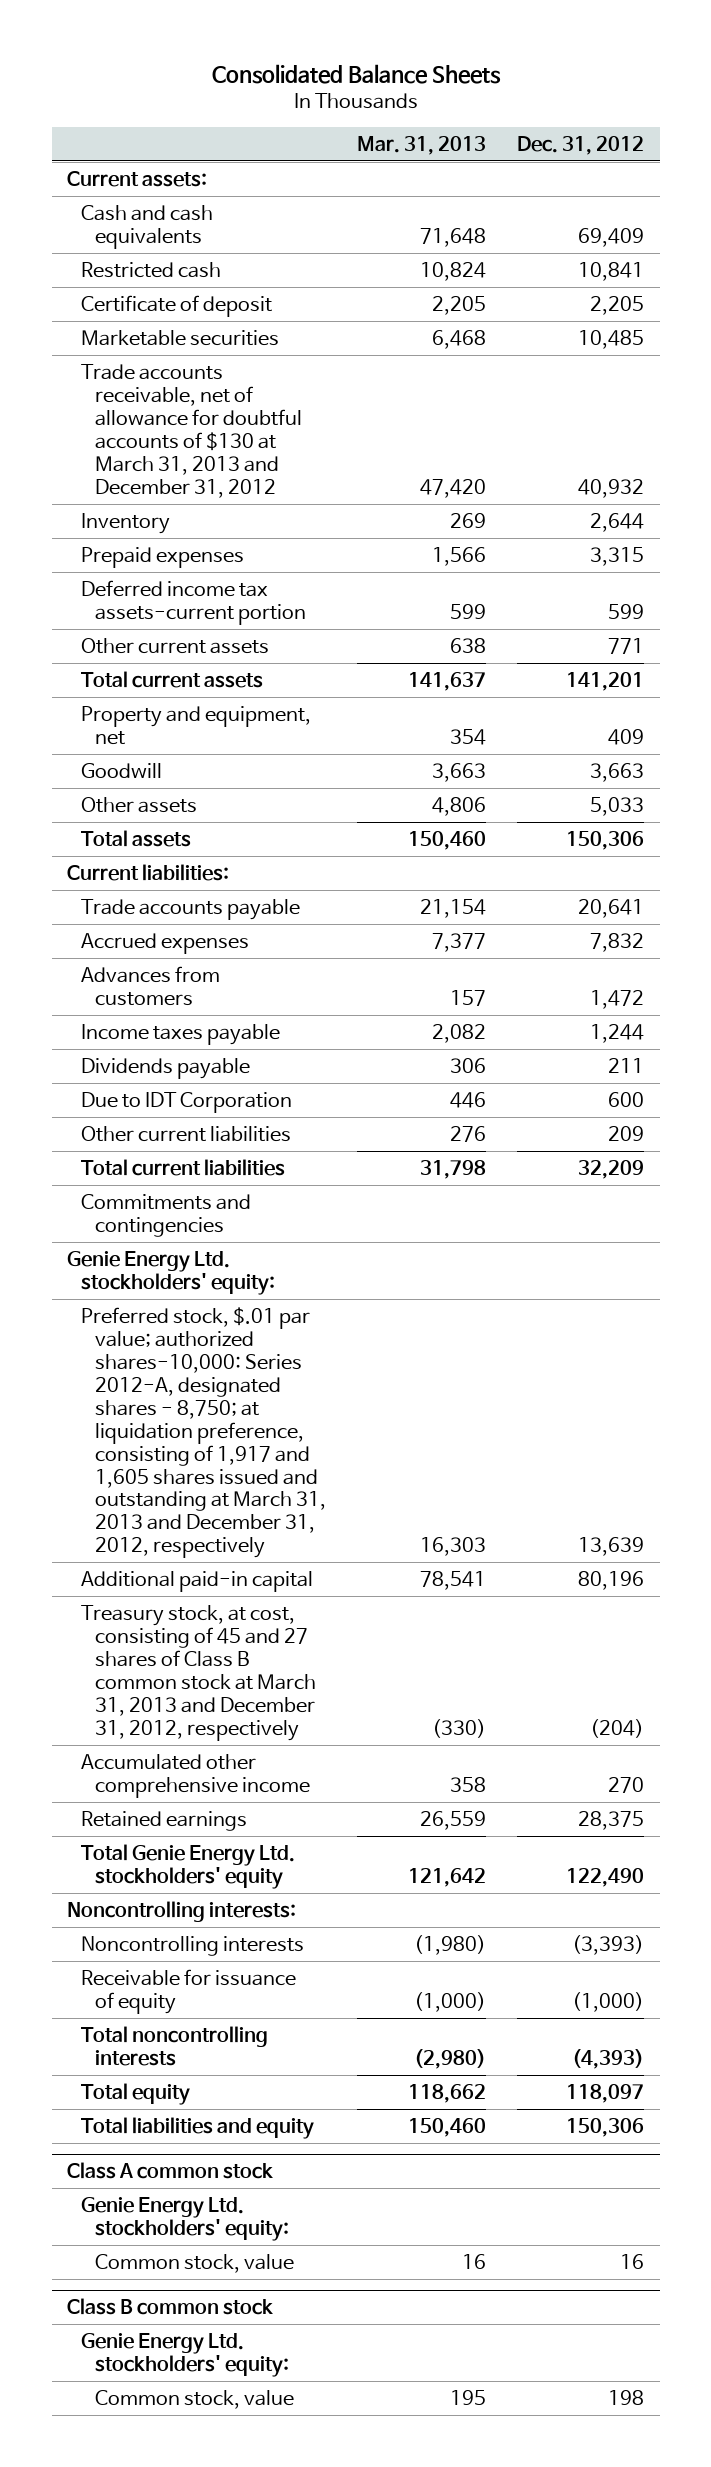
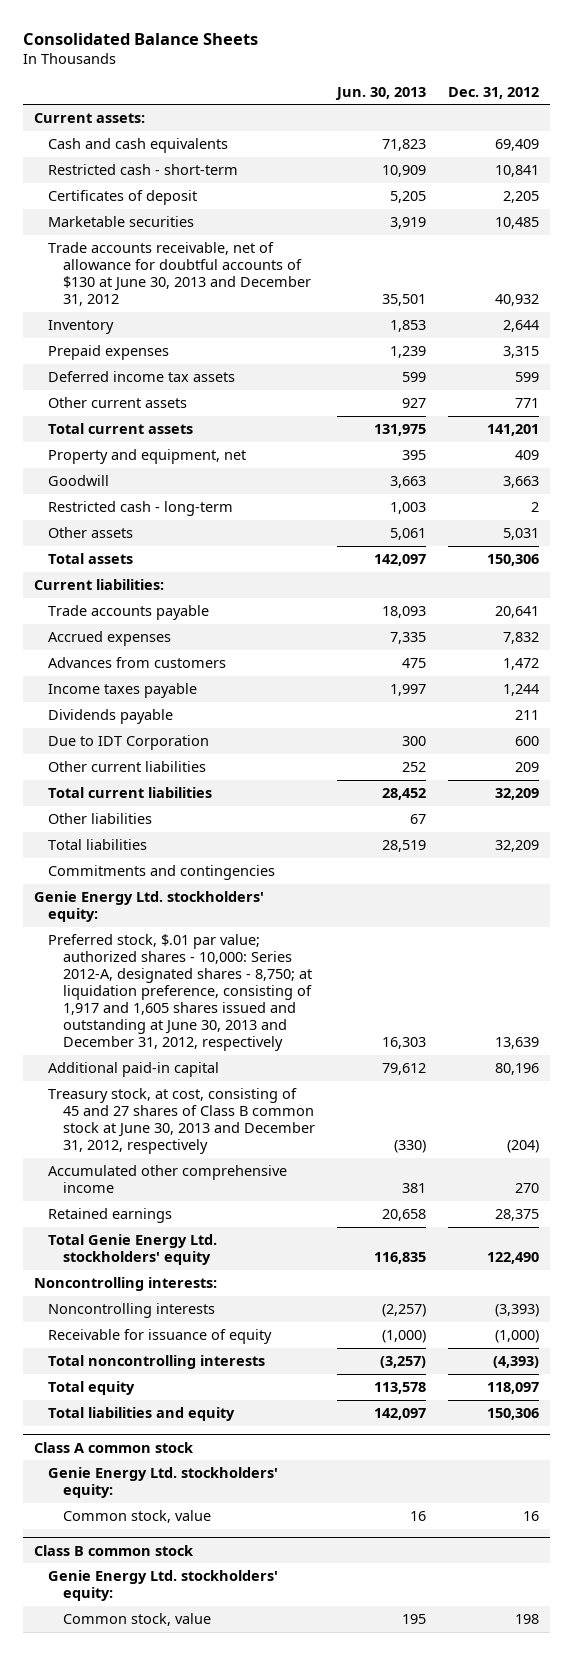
- | Mar. 31, 2013 | Dec. 31, 2012
+ | Jun. 30, 2013 | Dec. 31, 2012
- Restricted cash | 10,824 | 10,841
- Certificate of deposit | 2,205 | 2,205
+ Restricted cash - short-term | 10,909 | 10,841
+ Certificates of deposit | 5,205 | 2,205
- Trade accounts receivable, net of allowance for doubtful accounts of $130 at March 31, 2013 and December 31, 2012 | 47,420 | 40,932
+ Trade accounts receivable, net of allowance for doubtful accounts of $130 at June 30, 2013 and December 31, 2012 | 35,501 | 40,932
- Deferred income tax assets-current portion | 599 | 599
+ Deferred income tax assets | 599 | 599
- Other assets | 4,806 | 5,033
+ Restricted cash - long-term | 1,003 | 2
+ Other assets | 5,061 | 5,031
+ Other liabilities | 67 |
+ Total liabilities | 28,519 | 32,209
- Preferred stock, $.01 par value; authorized shares-10,000: Series 2012-A, designated shares - 8,750; at liquidation preference, consisting of 1,917 and 1,605 shares issued and outstanding at March 31, 2013 and December 31, 2012, respectively | 16,303 | 13,639
+ Preferred stock, $.01 par value; authorized shares - 10,000: Series 2012-A, designated shares - 8,750; at liquidation preference, consisting of 1,917 and 1,605 shares issued and outstanding at June 30, 2013 and December 31, 2012, respectively | 16,303 | 13,639
- Treasury stock, at cost, consisting of 45 and 27 shares of Class B common stock at March 31, 2013 and December 31, 2012, respectively | (330) | (204)
+ Treasury stock, at cost, consisting of 45 and 27 shares of Class B common stock at June 30, 2013 and December 31, 2012, respectively | (330) | (204)

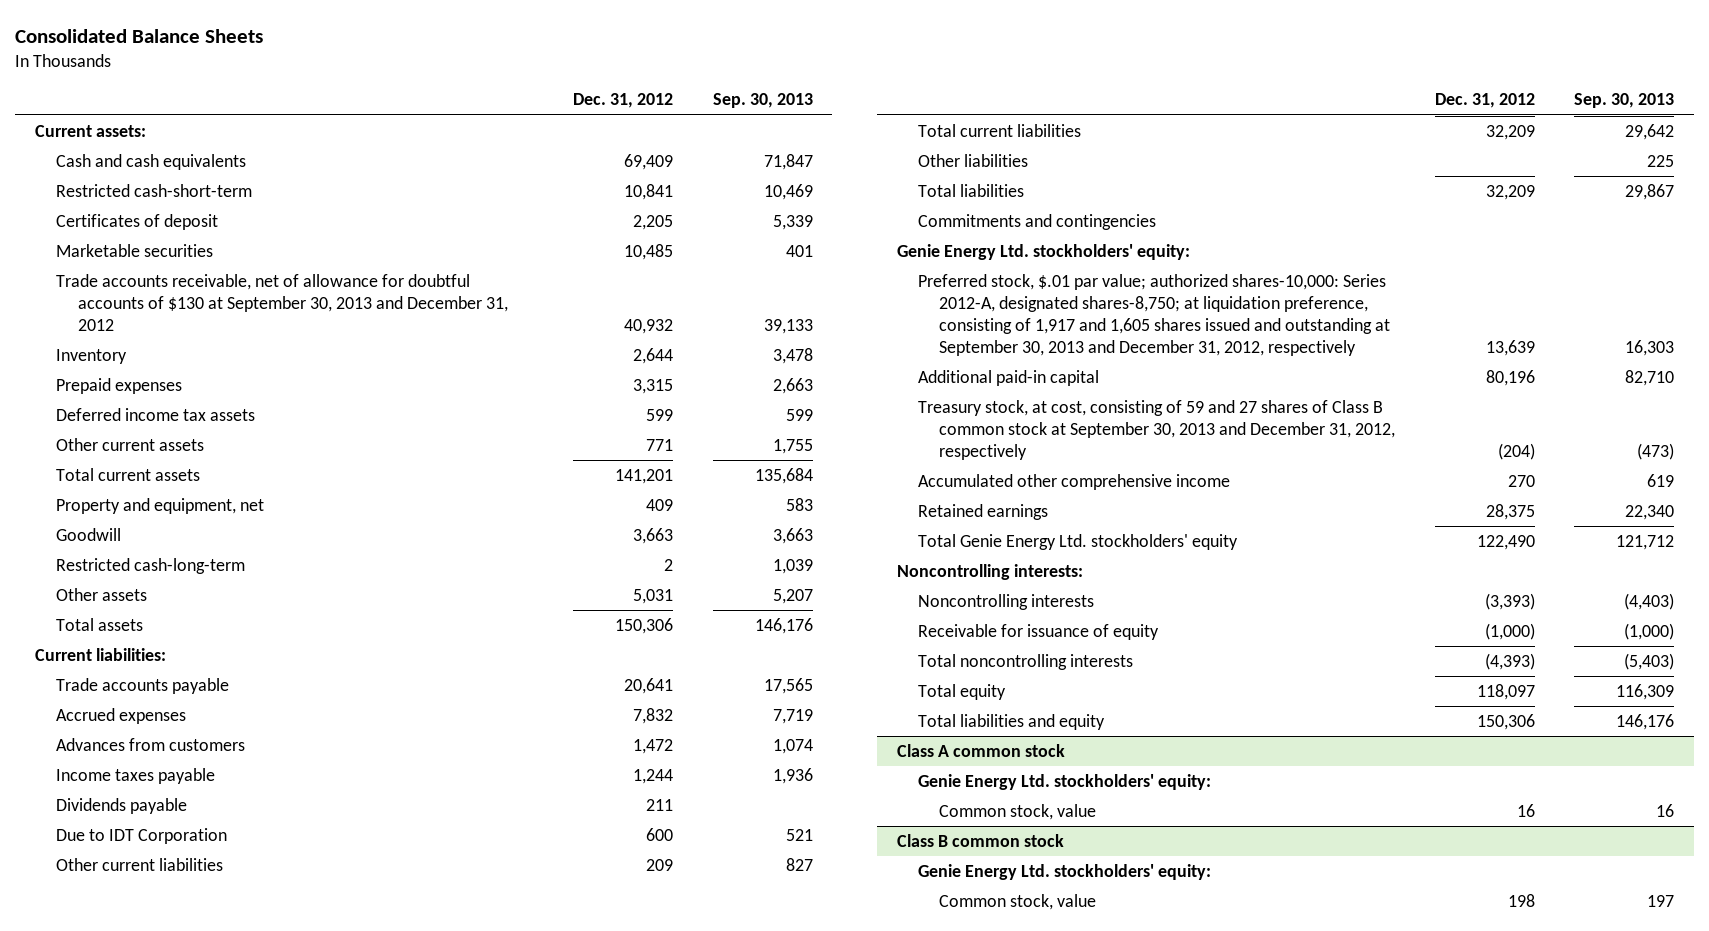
- | Jun. 30, 2013 | Dec. 31, 2012
+ | Dec. 31, 2012 | Sep. 30, 2013
- Restricted cash - short-term | 10,909 | 10,841
+ Restricted cash-short-term | 10,841 | 10,469
- Trade accounts receivable, net of allowance for doubtful accounts of $130 at June 30, 2013 and December 31, 2012 | 35,501 | 40,932
+ Trade accounts receivable, net of allowance for doubtful accounts of $130 at September 30, 2013 and December 31, 2012 | 40,932 | 39,133
- Restricted cash - long-term | 1,003 | 2
+ Restricted cash-long-term | 2 | 1,039
- Preferred stock, $.01 par value; authorized shares - 10,000: Series 2012-A, designated shares - 8,750; at liquidation preference, consisting of 1,917 and 1,605 shares issued and outstanding at June 30, 2013 and December 31, 2012, respectively | 16,303 | 13,639
+ Preferred stock, $.01 par value; authorized shares-10,000: Series 2012-A, designated shares-8,750; at liquidation preference, consisting of 1,917 and 1,605 shares issued and outstanding at September 30, 2013 and December 31, 2012, respectively | 13,639 | 16,303
- Treasury stock, at cost, consisting of 45 and 27 shares of Class B common stock at June 30, 2013 and December 31, 2012, respectively | (330) | (204)
+ Treasury stock, at cost, consisting of 59 and 27 shares of Class B common stock at September 30, 2013 and December 31, 2012, respectively | (204) | (473)

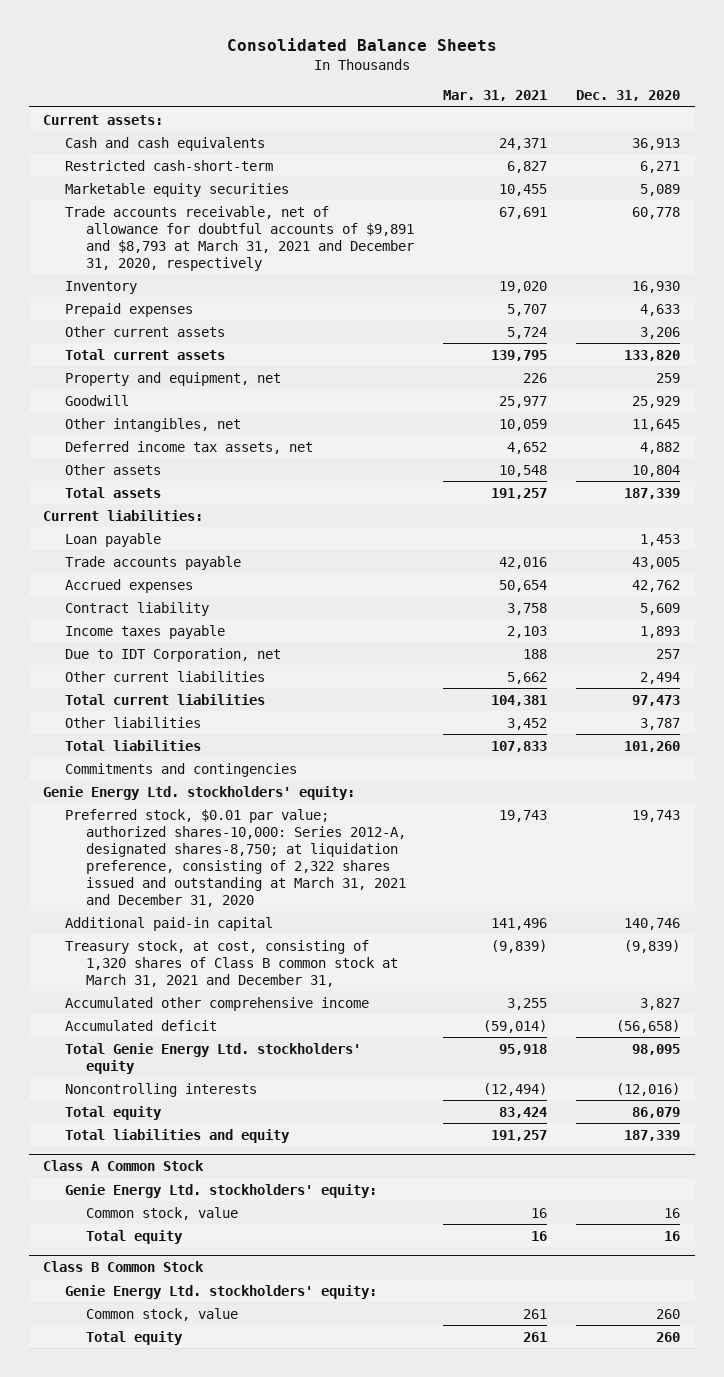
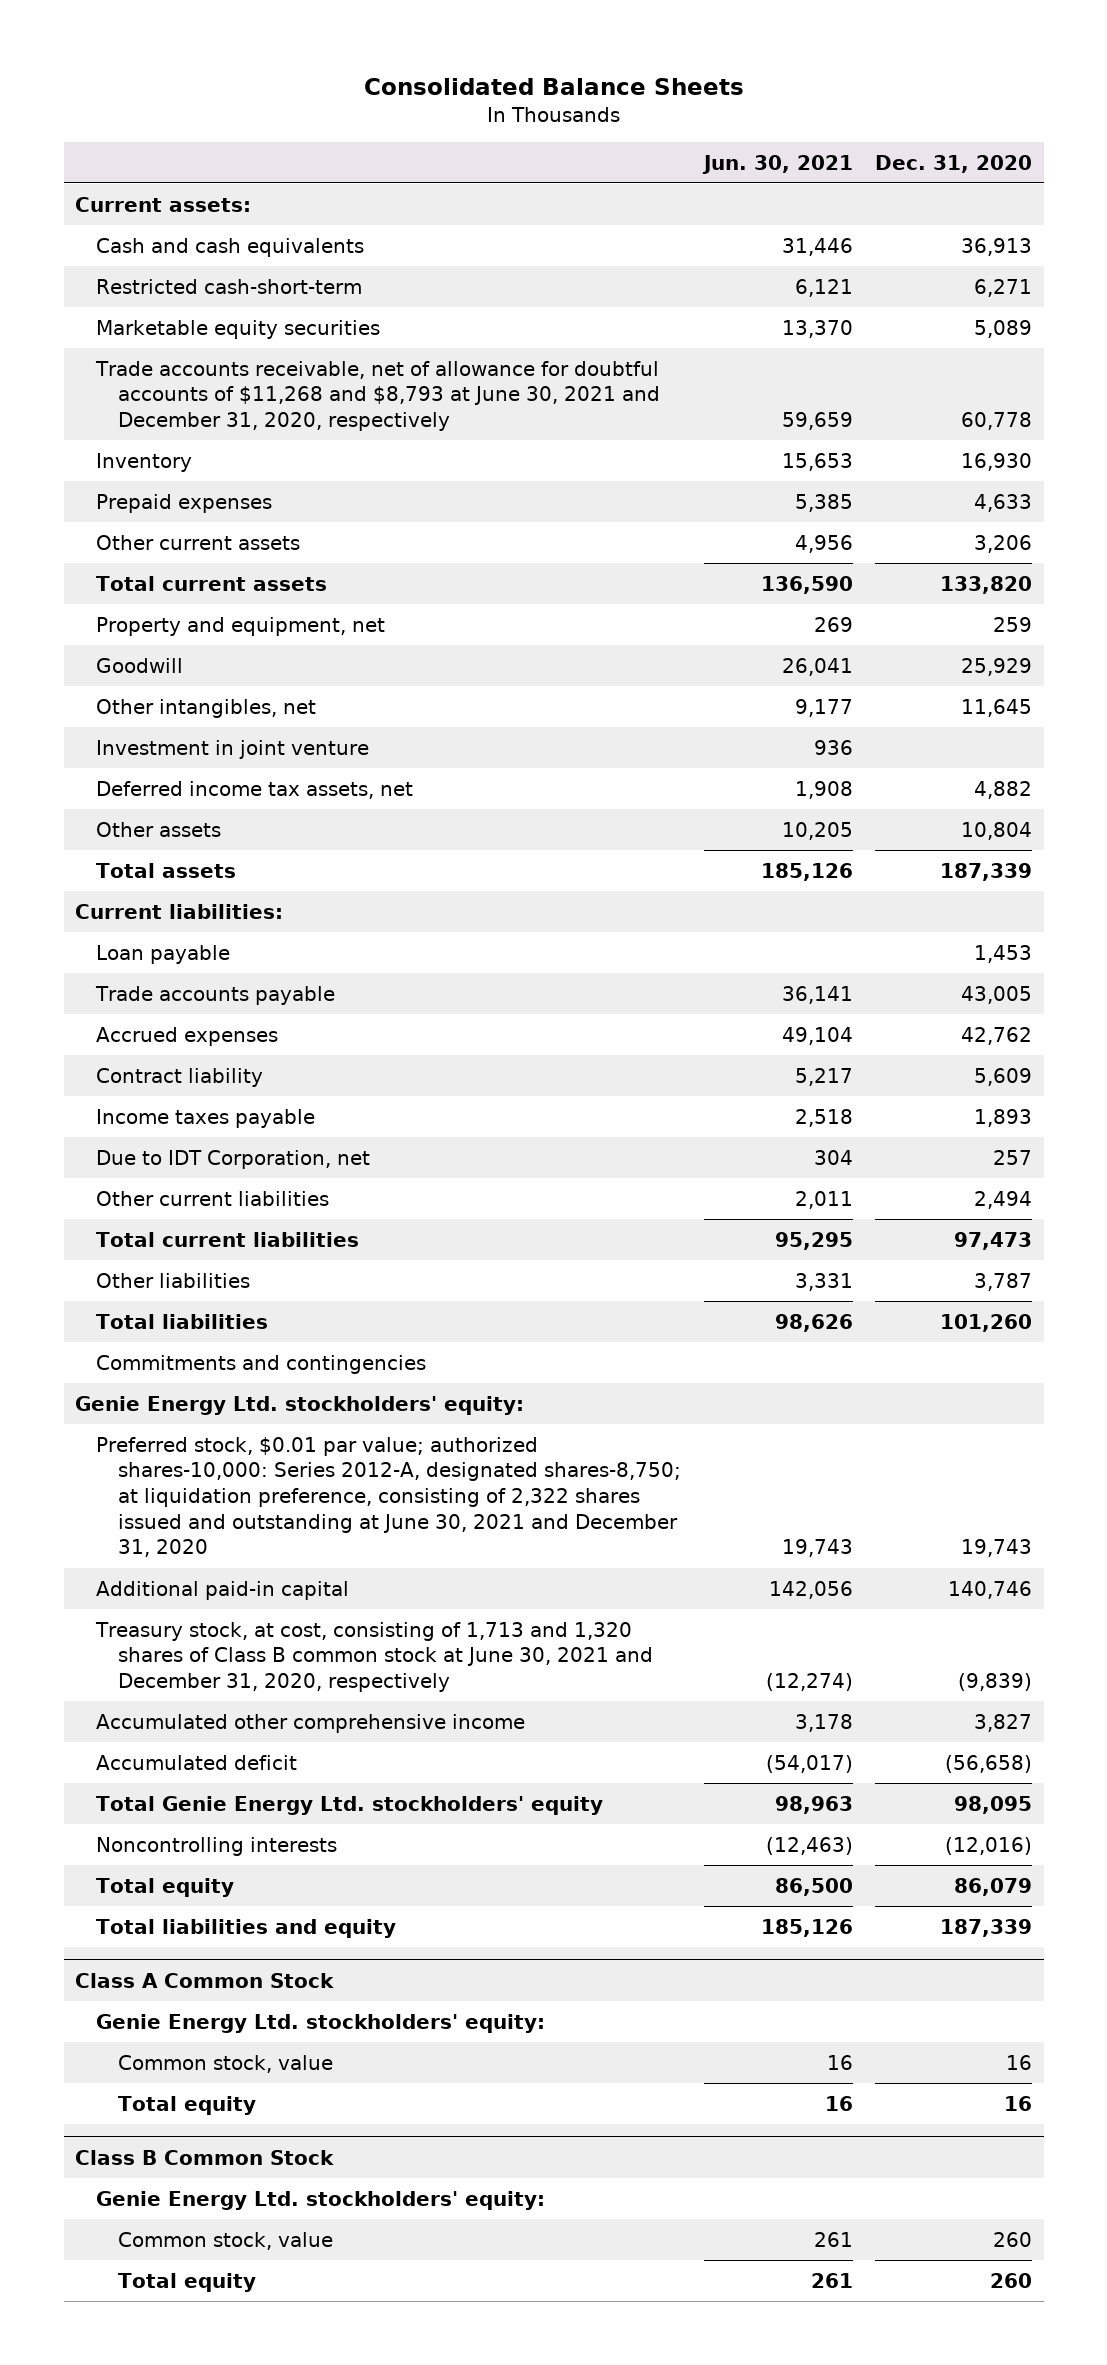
- | Mar. 31, 2021 | Dec. 31, 2020
+ | Jun. 30, 2021 | Dec. 31, 2020
- Trade accounts receivable, net of allowance for doubtful accounts of $9,891 and $8,793 at March 31, 2021 and December 31, 2020, respectively | 67,691 | 60,778
+ Trade accounts receivable, net of allowance for doubtful accounts of $11,268 and $8,793 at June 30, 2021 and December 31, 2020, respectively | 59,659 | 60,778
+ Investment in joint venture | 936 |
- Preferred stock, $0.01 par value; authorized shares-10,000: Series 2012-A, designated shares-8,750; at liquidation preference, consisting of 2,322 shares issued and outstanding at March 31, 2021 and December 31, 2020 | 19,743 | 19,743
+ Preferred stock, $0.01 par value; authorized shares-10,000: Series 2012-A, designated shares-8,750; at liquidation preference, consisting of 2,322 shares issued and outstanding at June 30, 2021 and December 31, 2020 | 19,743 | 19,743
- Treasury stock, at cost, consisting of 1,320 shares of Class B common stock at March 31, 2021 and December 31, | (9,839) | (9,839)
+ Treasury stock, at cost, consisting of 1,713 and 1,320 shares of Class B common stock at June 30, 2021 and December 31, 2020, respectively | (12,274) | (9,839)

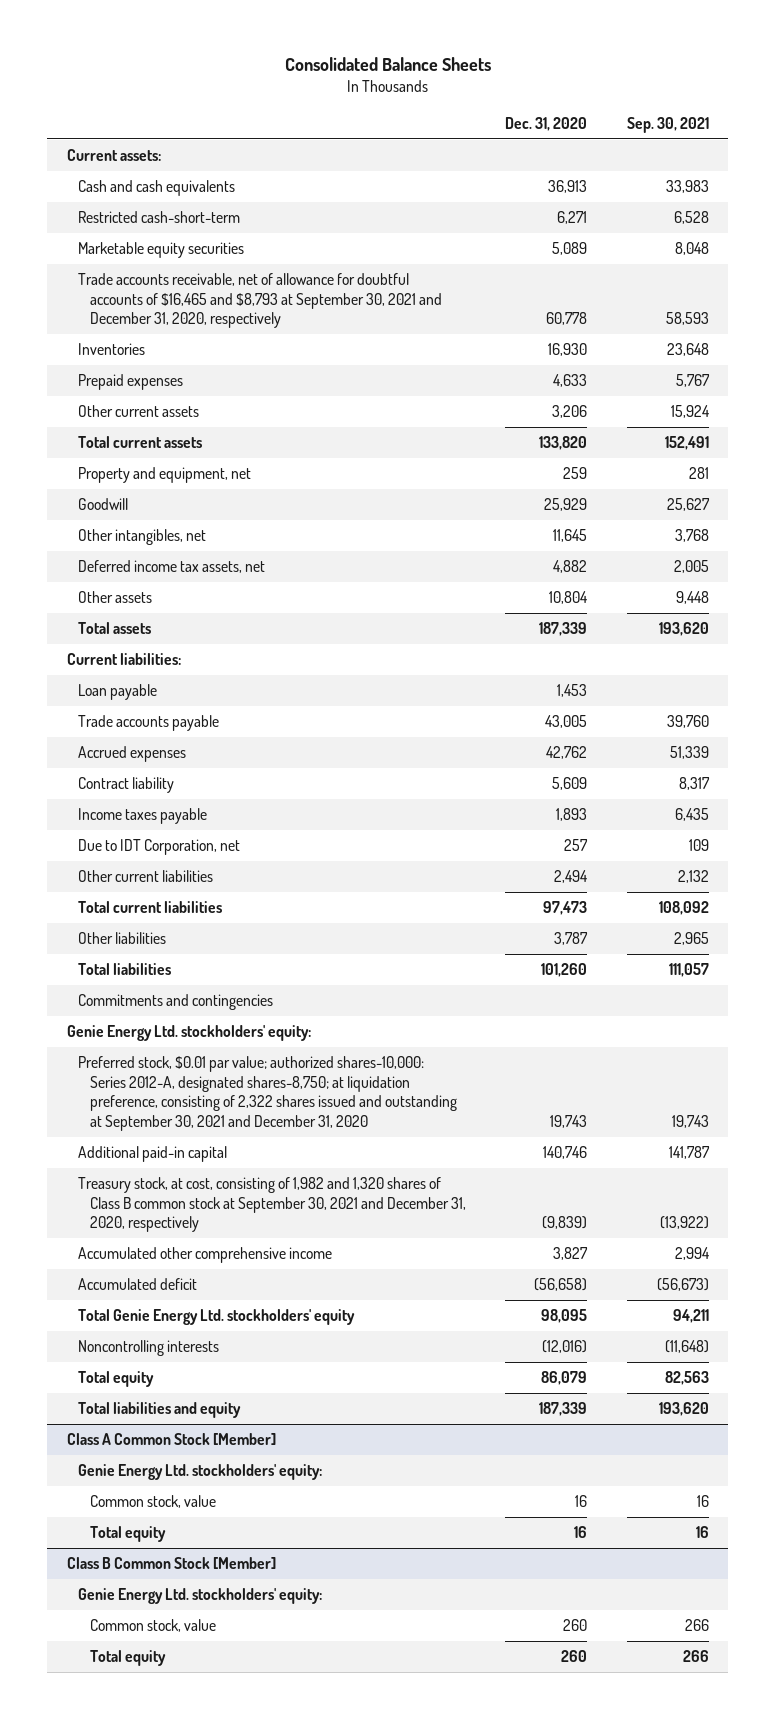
- | Jun. 30, 2021 | Dec. 31, 2020
+ | Dec. 31, 2020 | Sep. 30, 2021
- Trade accounts receivable, net of allowance for doubtful accounts of $11,268 and $8,793 at June 30, 2021 and December 31, 2020, respectively | 59,659 | 60,778
- Inventory | 15,653 | 16,930
+ Trade accounts receivable, net of allowance for doubtful accounts of $16,465 and $8,793 at September 30, 2021 and December 31, 2020, respectively | 60,778 | 58,593
+ Inventories | 16,930 | 23,648
- Investment in joint venture | 936 |
- Preferred stock, $0.01 par value; authorized shares-10,000: Series 2012-A, designated shares-8,750; at liquidation preference, consisting of 2,322 shares issued and outstanding at June 30, 2021 and December 31, 2020 | 19,743 | 19,743
+ Preferred stock, $0.01 par value; authorized shares-10,000: Series 2012-A, designated shares-8,750; at liquidation preference, consisting of 2,322 shares issued and outstanding at September 30, 2021 and December 31, 2020 | 19,743 | 19,743
- Treasury stock, at cost, consisting of 1,713 and 1,320 shares of Class B common stock at June 30, 2021 and December 31, 2020, respectively | (12,274) | (9,839)
+ Treasury stock, at cost, consisting of 1,982 and 1,320 shares of Class B common stock at September 30, 2021 and December 31, 2020, respectively | (9,839) | (13,922)
- Class A Common Stock
+ Class A Common Stock [Member]
- Class B Common Stock
+ Class B Common Stock [Member]

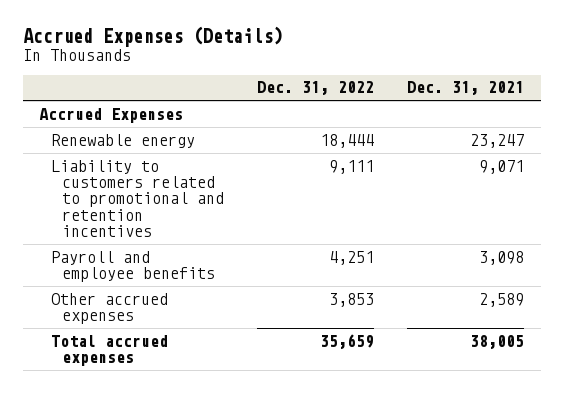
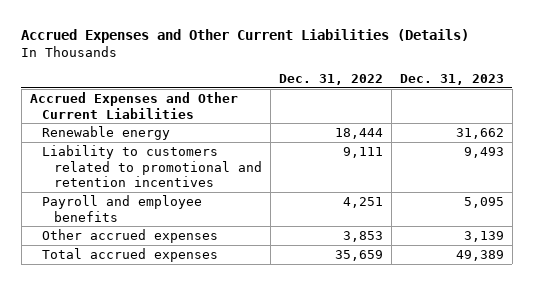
- Accrued Expenses (Details)
+ Accrued Expenses and Other Current Liabilities (Details)
- | Dec. 31, 2022 | Dec. 31, 2021
+ | Dec. 31, 2022 | Dec. 31, 2023
- Accrued Expenses
+ Accrued Expenses and Other Current Liabilities

